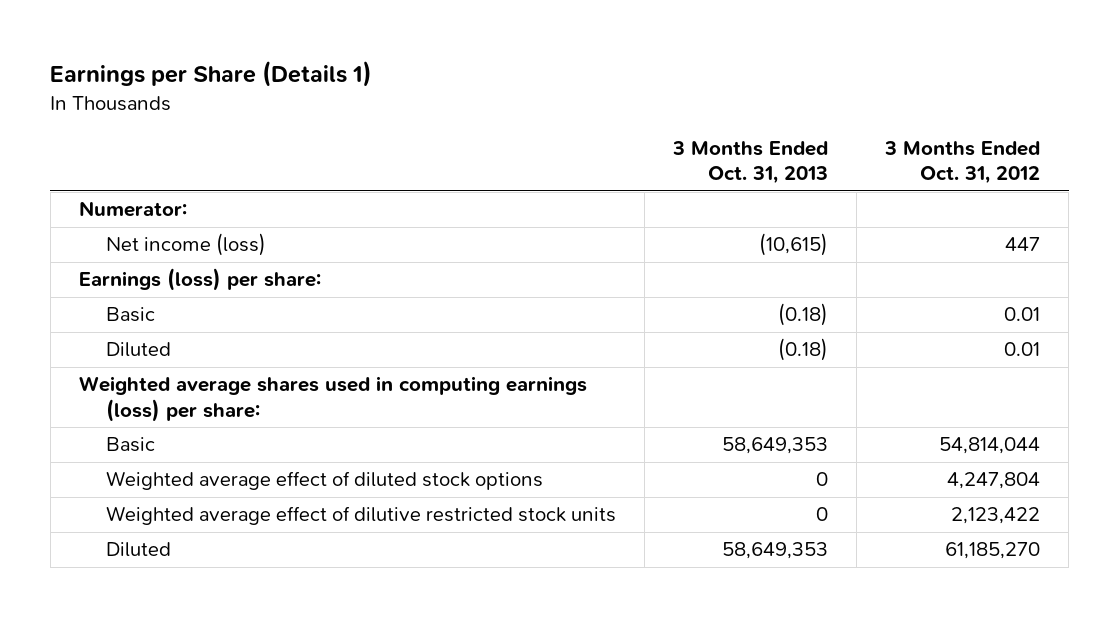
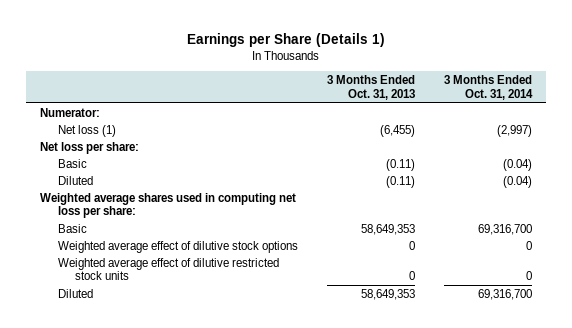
- | 3 Months Ended Oct. 31, 2013 | 3 Months Ended Oct. 31, 2012
+ | 3 Months Ended Oct. 31, 2013 | 3 Months Ended Oct. 31, 2014
- Net income (loss) | (10,615) | 447
- Earnings (loss) per share:
- Basic | (0.18) | 0.01
- Diluted | (0.18) | 0.01
- Weighted average shares used in computing earnings (loss) per share:
+ Net loss (1) | (6,455) | (2,997)
+ Net loss per share:
+ Basic | (0.11) | (0.04)
+ Diluted | (0.11) | (0.04)
+ Weighted average shares used in computing net loss per share:
- Weighted average effect of diluted stock options | 0 | 4,247,804
+ Weighted average effect of dilutive stock options | 0 | 0

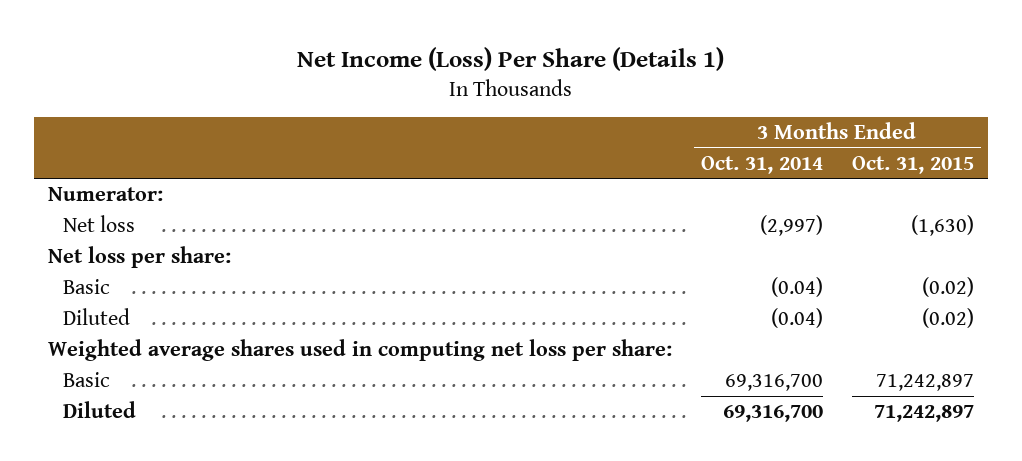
- Earnings per Share (Details 1)
+ Net Income (Loss) Per Share (Details 1)
- | 3 Months Ended Oct. 31, 2013 | 3 Months Ended Oct. 31, 2014
+ | 3 Months Ended Oct. 31, 2014 | 3 Months Ended Oct. 31, 2015
- Net loss (1) | (6,455) | (2,997)
+ Net loss | (2,997) | (1,630)
- Weighted average effect of dilutive stock options | 0 | 0
- Weighted average effect of dilutive restricted stock units | 0 | 0

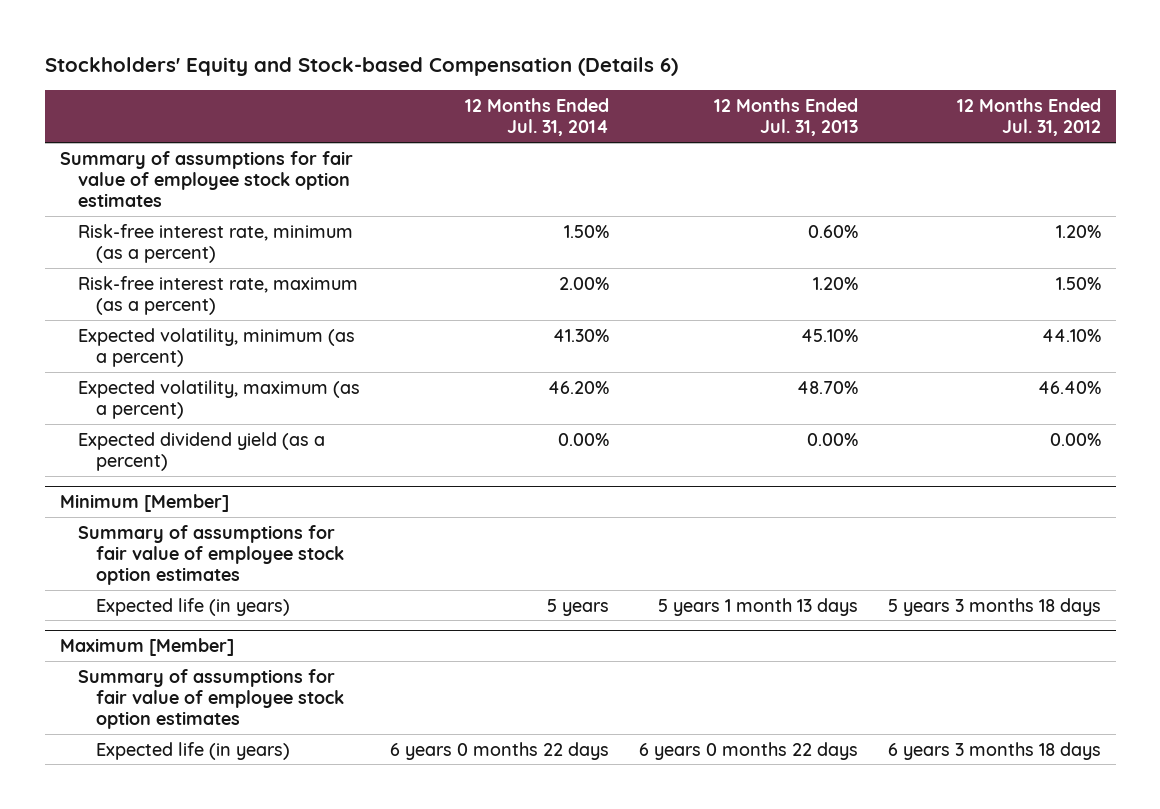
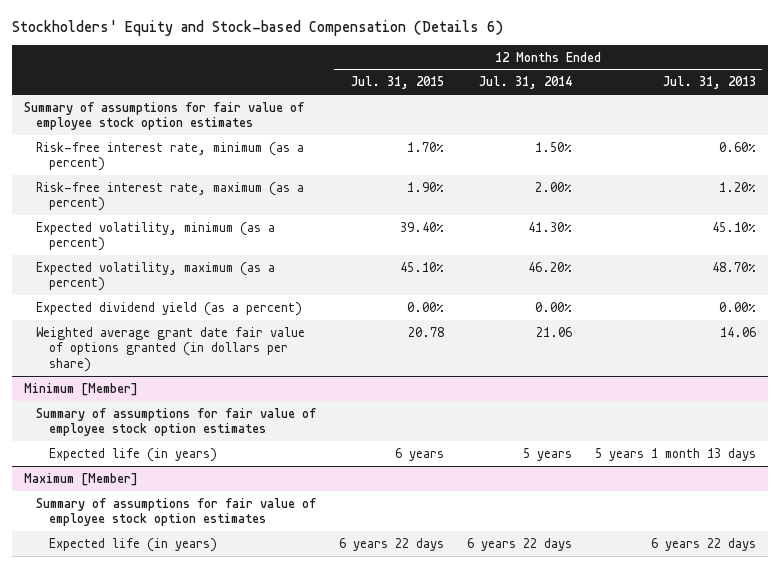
- | 12 Months Ended Jul. 31, 2014 | 12 Months Ended Jul. 31, 2013 | 12 Months Ended Jul. 31, 2012
+ | 12 Months Ended Jul. 31, 2015 | 12 Months Ended Jul. 31, 2014 | 12 Months Ended Jul. 31, 2013
+ Weighted average grant date fair value of options granted (in dollars per share) | 20.78 | 21.06 | 14.06
@ Maximum [Member]
- Expected life (in years) | 6 years 0 months 22 days | 6 years 0 months 22 days | 6 years 3 months 18 days
+ Expected life (in years) | 6 years 22 days | 6 years 22 days | 6 years 22 days

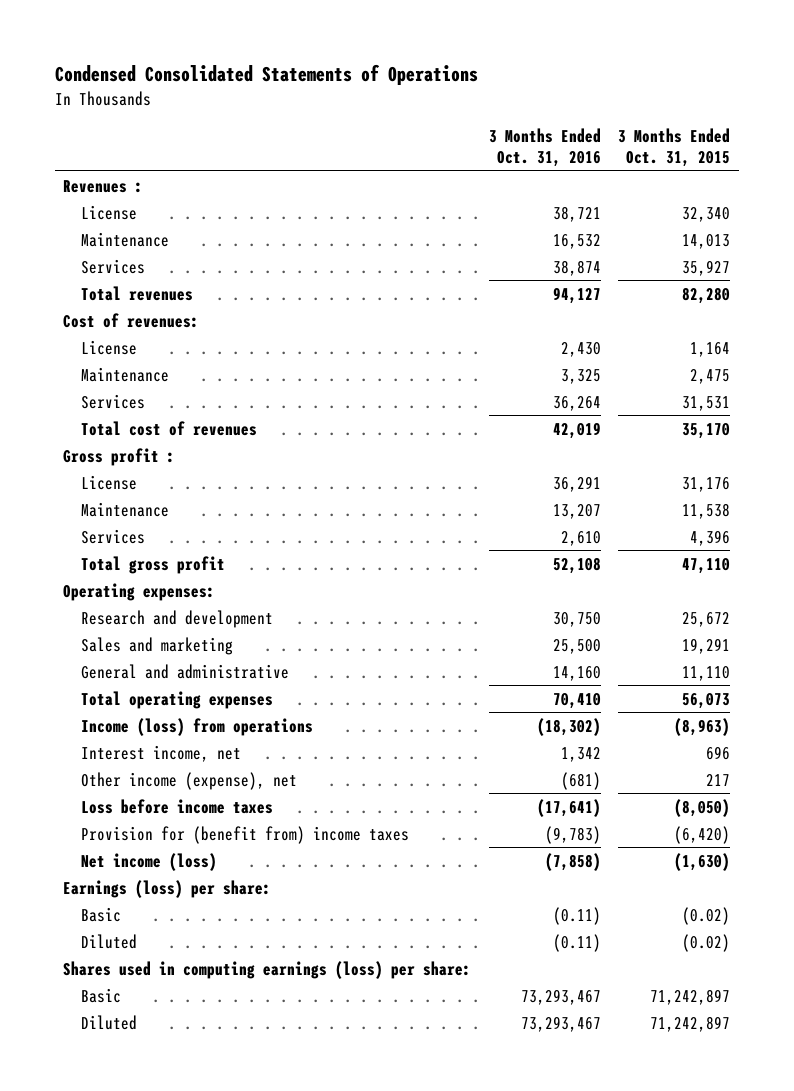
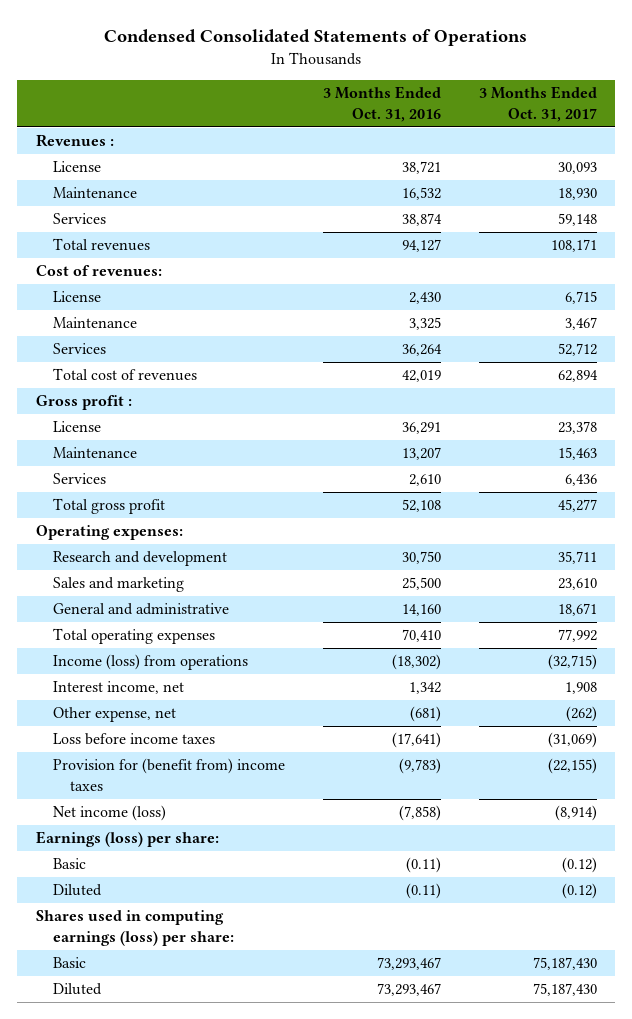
- | 3 Months Ended Oct. 31, 2016 | 3 Months Ended Oct. 31, 2015
+ | 3 Months Ended Oct. 31, 2016 | 3 Months Ended Oct. 31, 2017
- Other income (expense), net | (681) | 217
+ Other expense, net | (681) | (262)

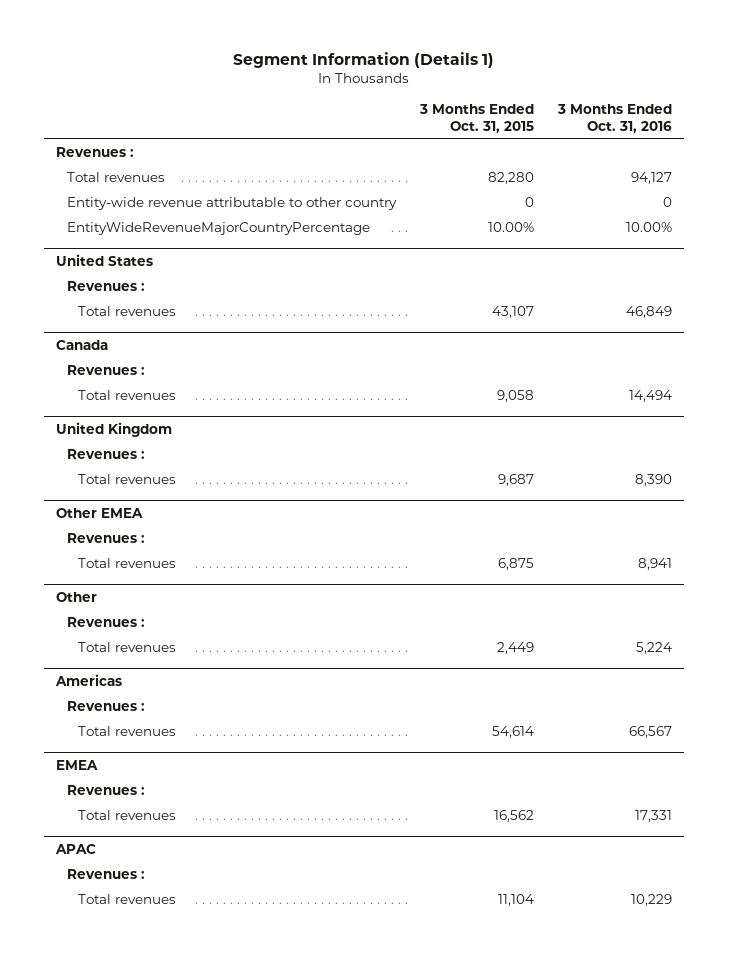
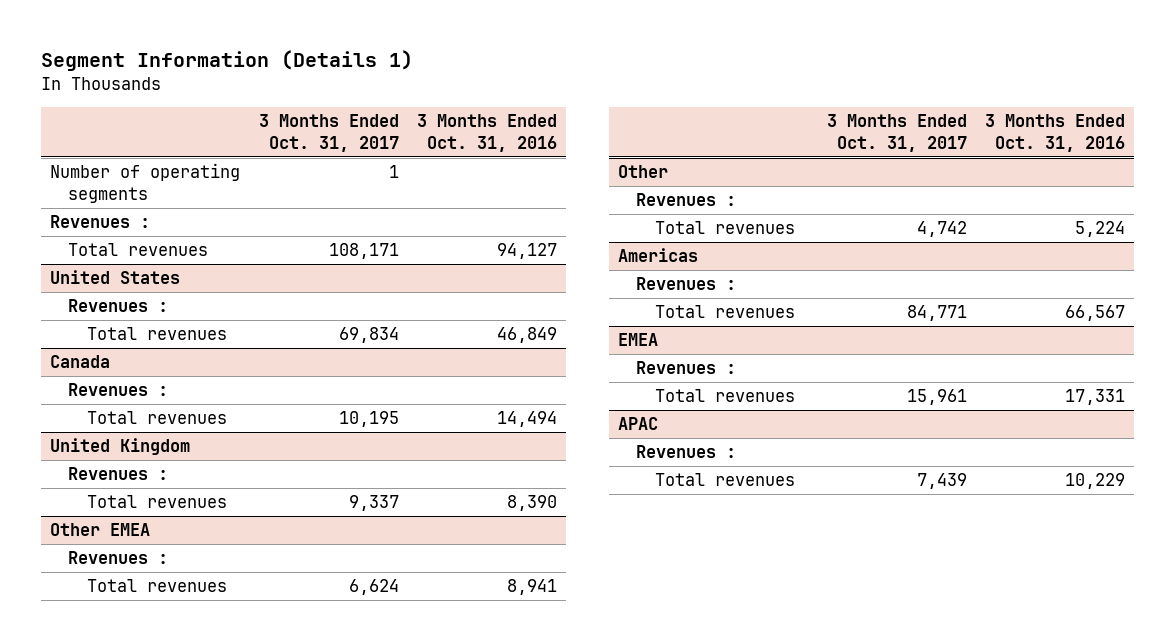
- | 3 Months Ended Oct. 31, 2015 | 3 Months Ended Oct. 31, 2016
+ | 3 Months Ended Oct. 31, 2017 | 3 Months Ended Oct. 31, 2016
+ Number of operating segments | 1 |
- Entity-wide revenue attributable to other country | 0 | 0
- EntityWideRevenueMajorCountryPercentage | 10.00% | 10.00%

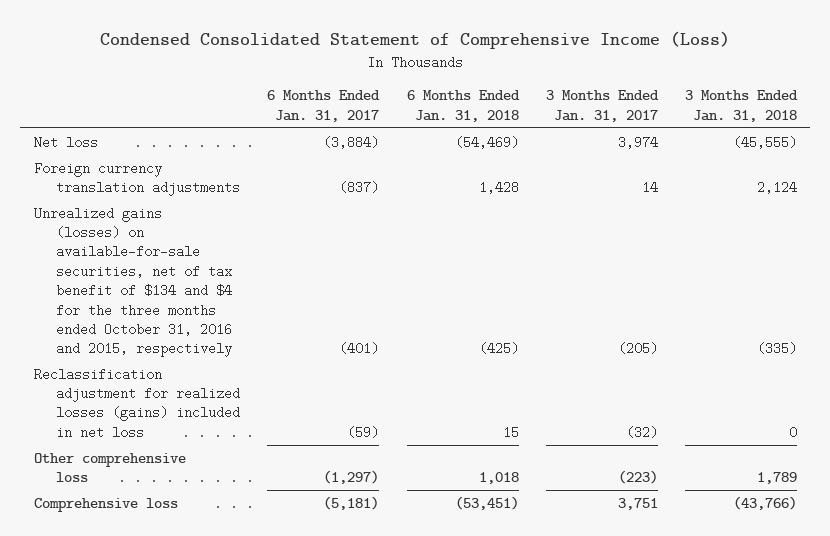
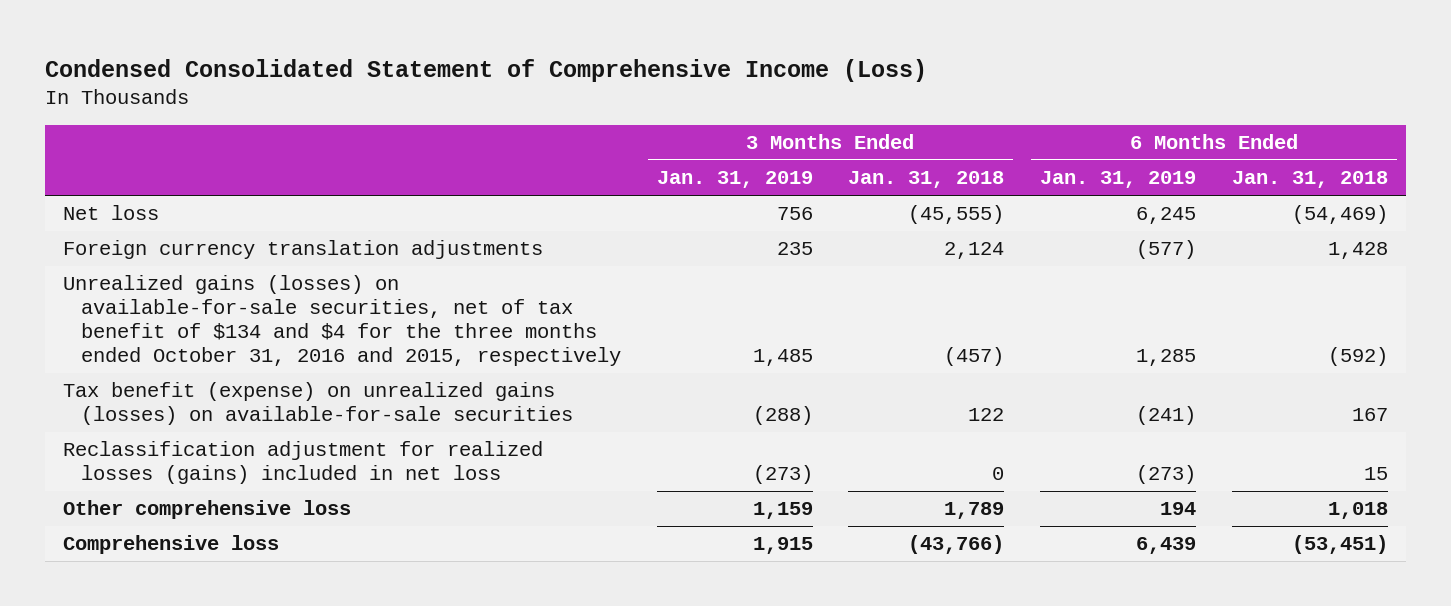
- | 6 Months Ended Jan. 31, 2017 | 6 Months Ended Jan. 31, 2018 | 3 Months Ended Jan. 31, 2017 | 3 Months Ended Jan. 31, 2018
+ | 3 Months Ended Jan. 31, 2019 | 3 Months Ended Jan. 31, 2018 | 6 Months Ended Jan. 31, 2019 | 6 Months Ended Jan. 31, 2018
- Unrealized gains (losses) on available-for-sale securities, net of tax benefit of $134 and $4 for the three months ended October 31, 2016 and 2015, respectively | (401) | (425) | (205) | (335)
+ Unrealized gains (losses) on available-for-sale securities, net of tax benefit of $134 and $4 for the three months ended October 31, 2016 and 2015, respectively | 1,485 | (457) | 1,285 | (592)
+ Tax benefit (expense) on unrealized gains (losses) on available-for-sale securities | (288) | 122 | (241) | 167

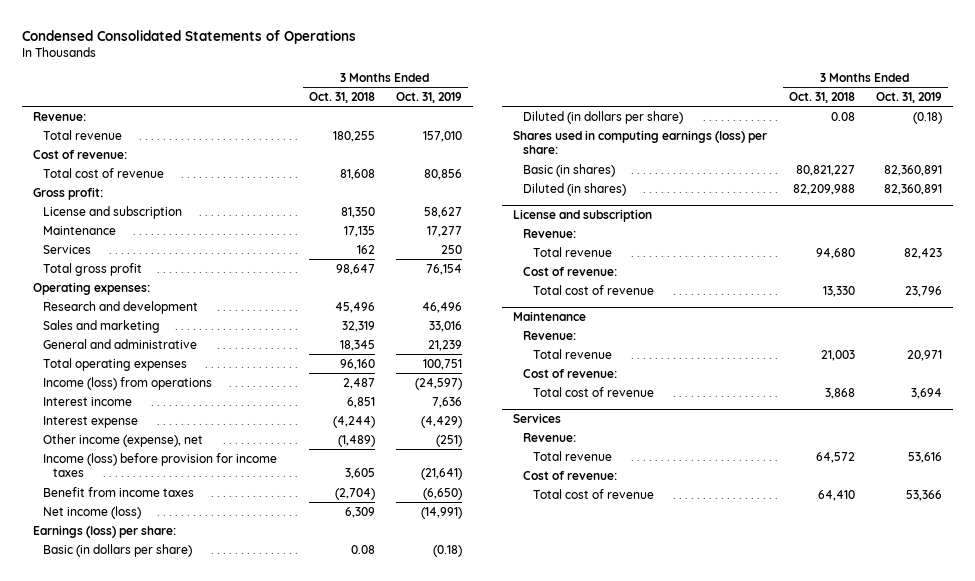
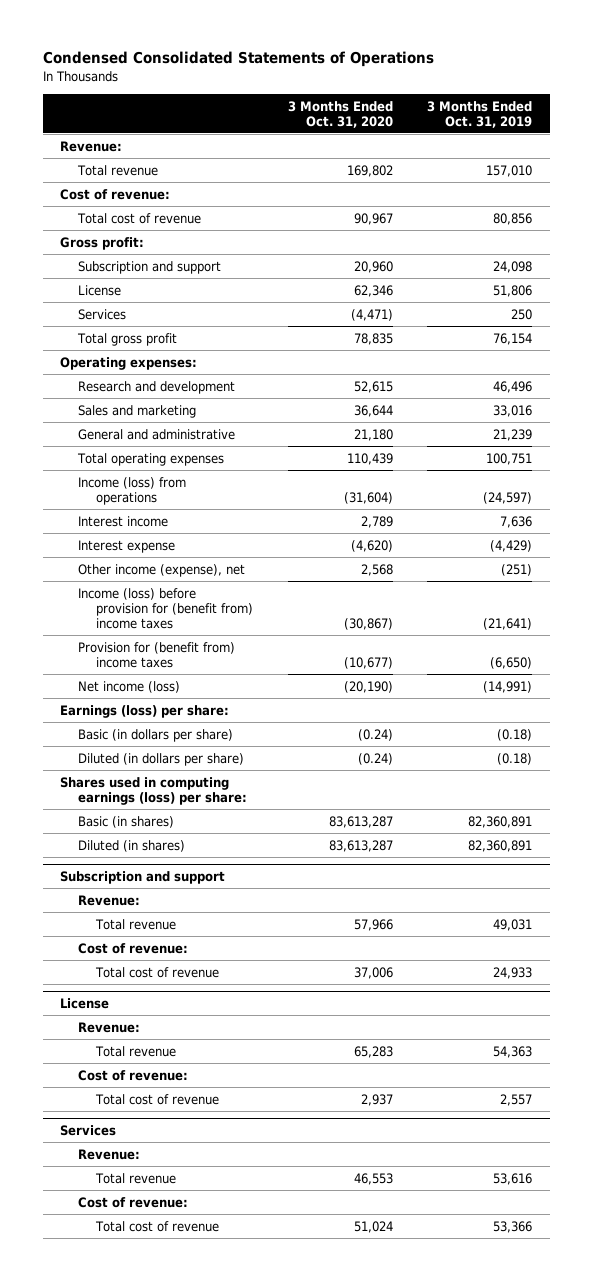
- | 3 Months Ended Oct. 31, 2018 | 3 Months Ended Oct. 31, 2019
+ | 3 Months Ended Oct. 31, 2020 | 3 Months Ended Oct. 31, 2019
- License and subscription | 81,350 | 58,627
- Maintenance | 17,135 | 17,277
+ Subscription and support | 20,960 | 24,098
+ License | 62,346 | 51,806
- Income (loss) before provision for income taxes | 3,605 | (21,641)
- Benefit from income taxes | (2,704) | (6,650)
+ Income (loss) before provision for (benefit from) income taxes | (30,867) | (21,641)
+ Provision for (benefit from) income taxes | (10,677) | (6,650)
- License and subscription
+ Subscription and support
- Total revenue | 94,680 | 82,423
+ Total revenue | 57,966 | 49,031
- Total cost of revenue | 13,330 | 23,796
- Maintenance
+ Total cost of revenue | 37,006 | 24,933
+ License
- Total revenue | 21,003 | 20,971
+ Total revenue | 65,283 | 54,363
- Total cost of revenue | 3,868 | 3,694
+ Total cost of revenue | 2,937 | 2,557

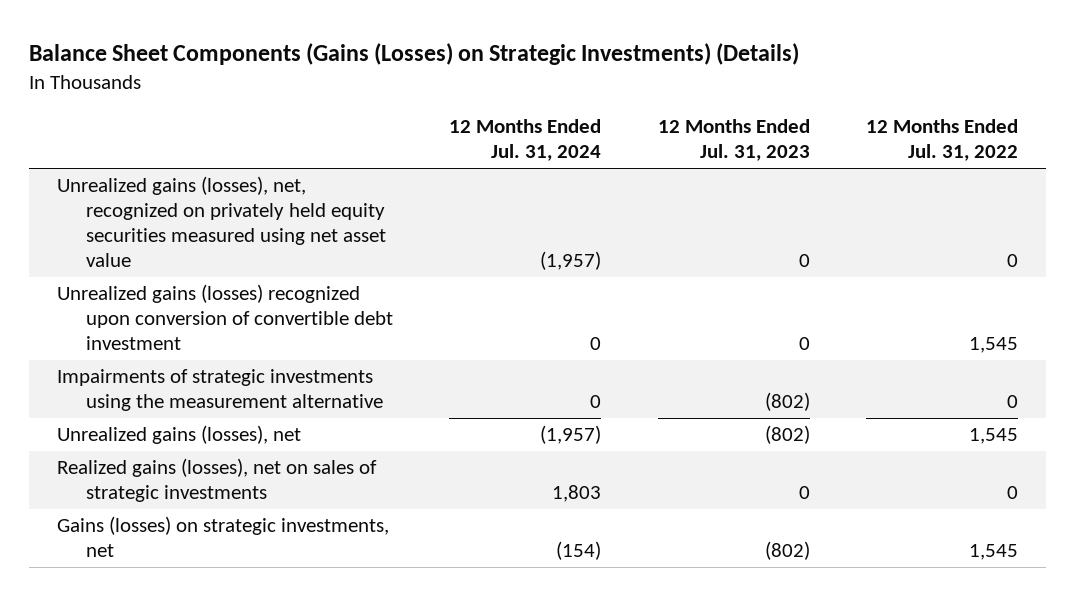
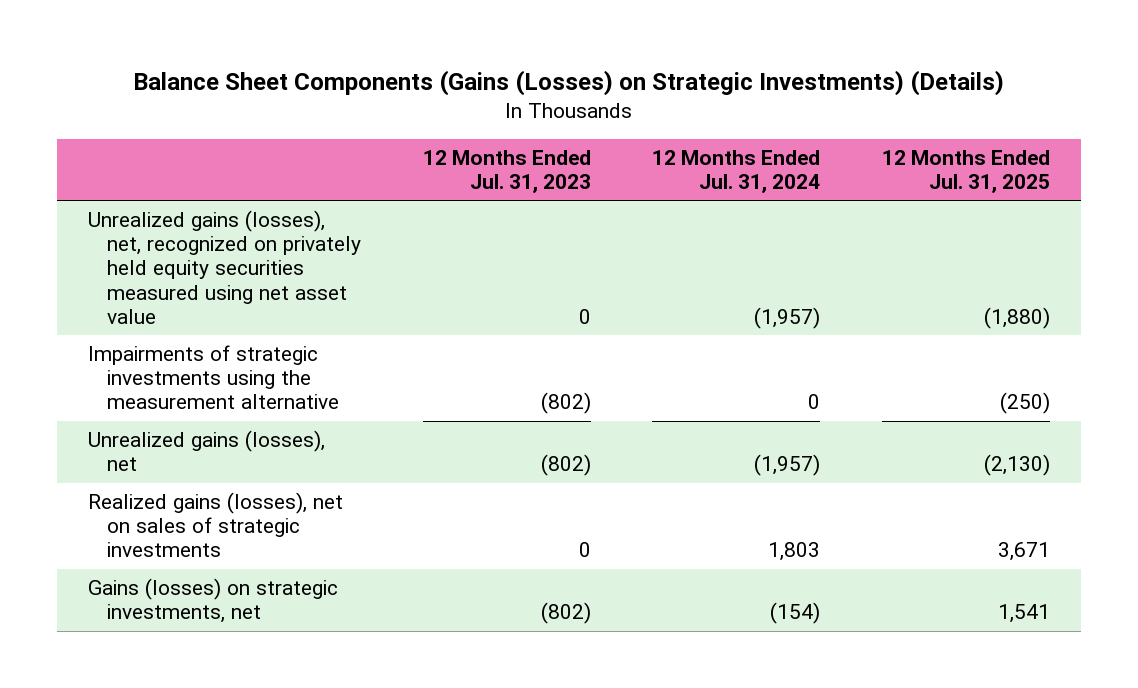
- | 12 Months Ended Jul. 31, 2024 | 12 Months Ended Jul. 31, 2023 | 12 Months Ended Jul. 31, 2022
+ | 12 Months Ended Jul. 31, 2023 | 12 Months Ended Jul. 31, 2024 | 12 Months Ended Jul. 31, 2025
- Unrealized gains (losses) recognized upon conversion of convertible debt investment | 0 | 0 | 1,545

